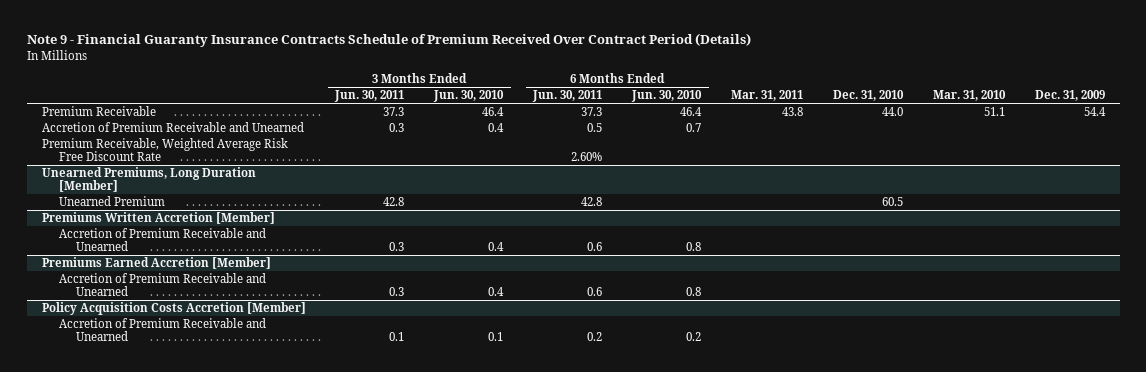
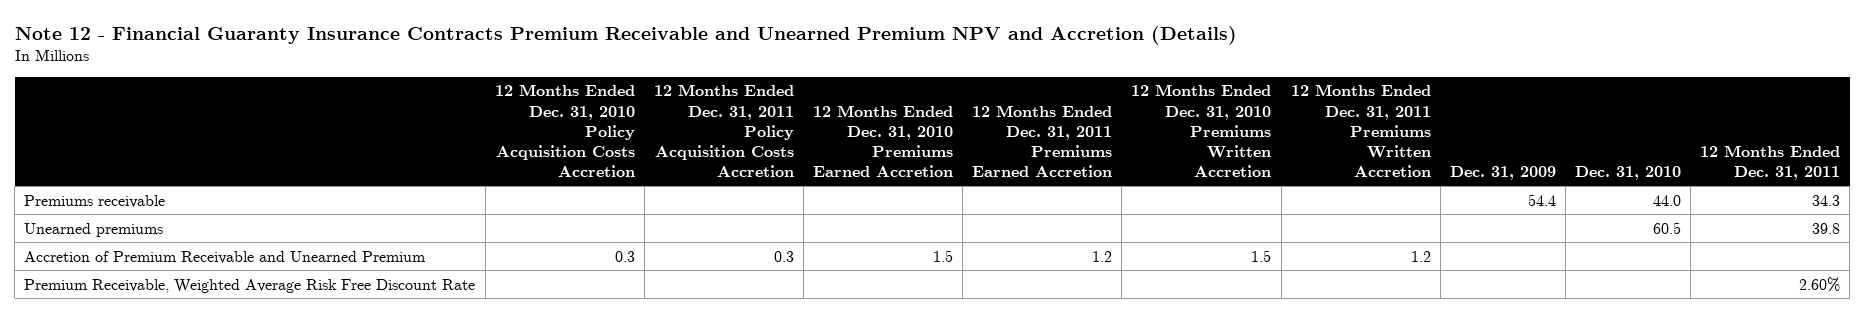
- Note 9 - Financial Guaranty Insurance Contracts Schedule of Premium Received Over Contract Period (Details)
+ Note 12 - Financial Guaranty Insurance Contracts Premium Receivable and Unearned Premium NPV and Accretion (Details)
- | 3 Months Ended Jun. 30, 2011 | 3 Months Ended Jun. 30, 2010 | 6 Months Ended Jun. 30, 2011 | 6 Months Ended Jun. 30, 2010 | Mar. 31, 2011 | Dec. 31, 2010 | Mar. 31, 2010 | Dec. 31, 2009
+ | 12 Months Ended Dec. 31, 2010 Policy Acquisition Costs Accretion | 12 Months Ended Dec. 31, 2011 Policy Acquisition Costs Accretion | 12 Months Ended Dec. 31, 2010 Premiums Earned Accretion | 12 Months Ended Dec. 31, 2011 Premiums Earned Accretion | 12 Months Ended Dec. 31, 2010 Premiums Written Accretion | 12 Months Ended Dec. 31, 2011 Premiums Written Accretion | Dec. 31, 2009 | Dec. 31, 2010 | 12 Months Ended Dec. 31, 2011
- Premium Receivable | 37.3 | 46.4 | 37.3 | 46.4 | 43.8 | 44.0 | 51.1 | 54.4
- Accretion of Premium Receivable and Unearned | 0.3 | 0.4 | 0.5 | 0.7 | | | |
+ Premiums receivable | | | | | | | 54.4 | 44.0 | 34.3
+ Unearned premiums | | | | | | | | 60.5 | 39.8
+ Accretion of Premium Receivable and Unearned Premium | 0.3 | 0.3 | 1.5 | 1.2 | 1.5 | 1.2 | | |
- Unearned Premiums, Long Duration [Member]
- Unearned Premium | 42.8 | | 42.8 | | | 60.5 | |
- Premiums Written Accretion [Member]
- Accretion of Premium Receivable and Unearned | 0.3 | 0.4 | 0.6 | 0.8 | | | |
- Premiums Earned Accretion [Member]
- Accretion of Premium Receivable and Unearned | 0.3 | 0.4 | 0.6 | 0.8 | | | |
- Policy Acquisition Costs Accretion [Member]
- Accretion of Premium Receivable and Unearned | 0.1 | 0.1 | 0.2 | 0.2 | | | |

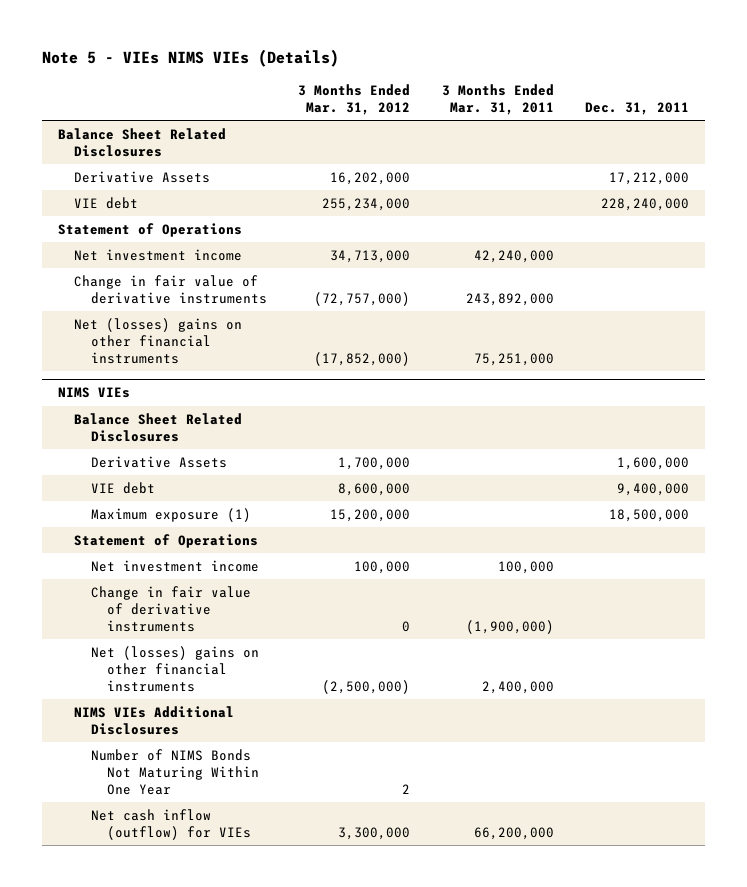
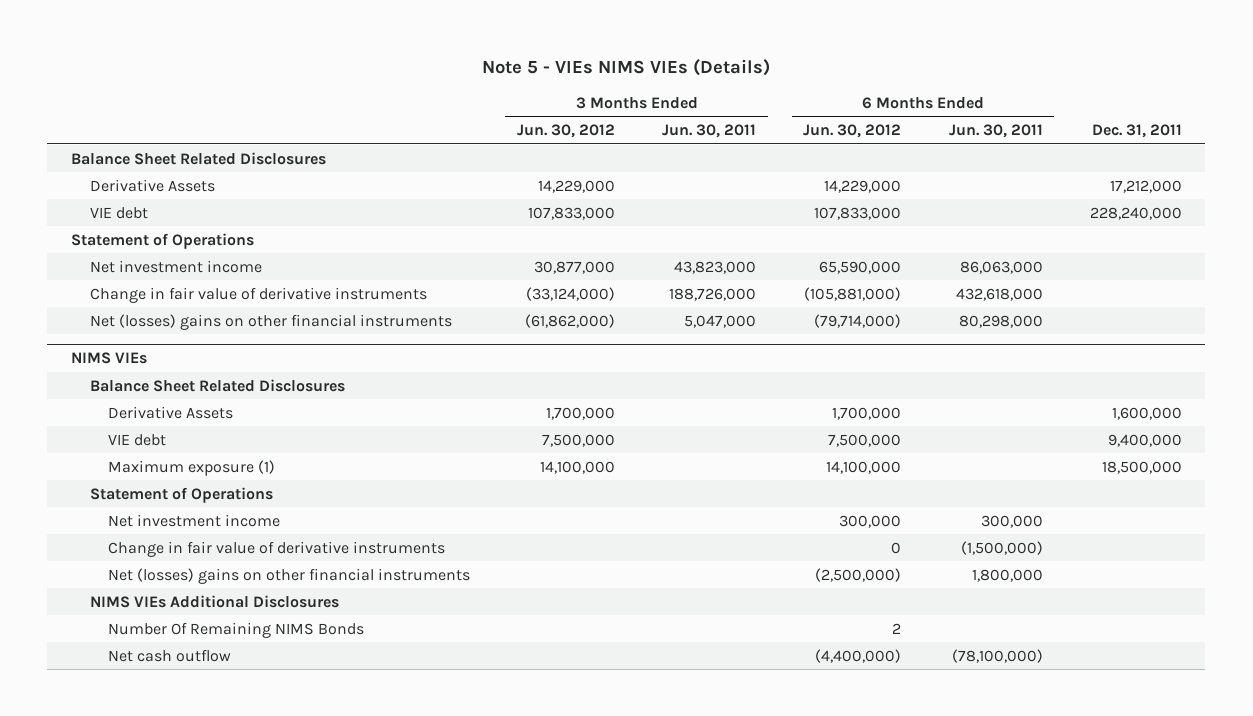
- | 3 Months Ended Mar. 31, 2012 | 3 Months Ended Mar. 31, 2011 | Dec. 31, 2011
+ | 3 Months Ended Jun. 30, 2012 | 3 Months Ended Jun. 30, 2011 | 6 Months Ended Jun. 30, 2012 | 6 Months Ended Jun. 30, 2011 | Dec. 31, 2011
@ NIMS VIEs
- Number of NIMS Bonds Not Maturing Within One Year | 2 | |
- Net cash inflow (outflow) for VIEs | 3,300,000 | 66,200,000 |
+ Number Of Remaining NIMS Bonds | | | 2 | |
+ Net cash outflow | | | (4,400,000) | (78,100,000) |

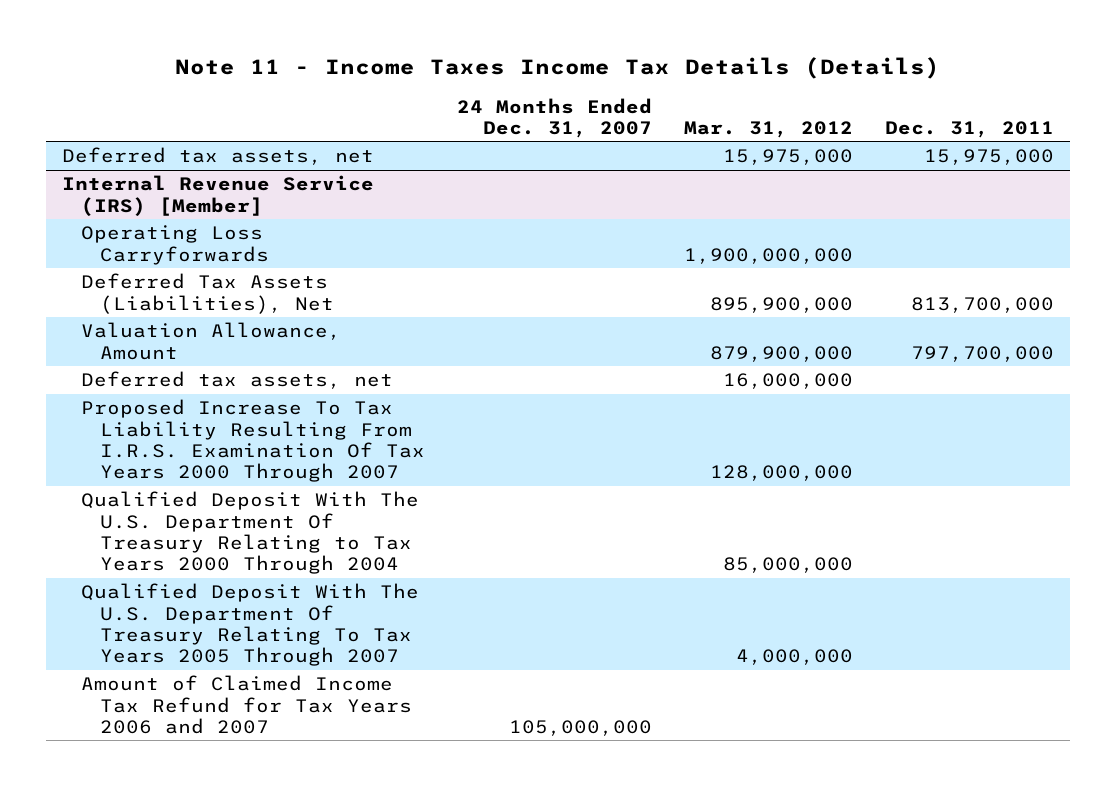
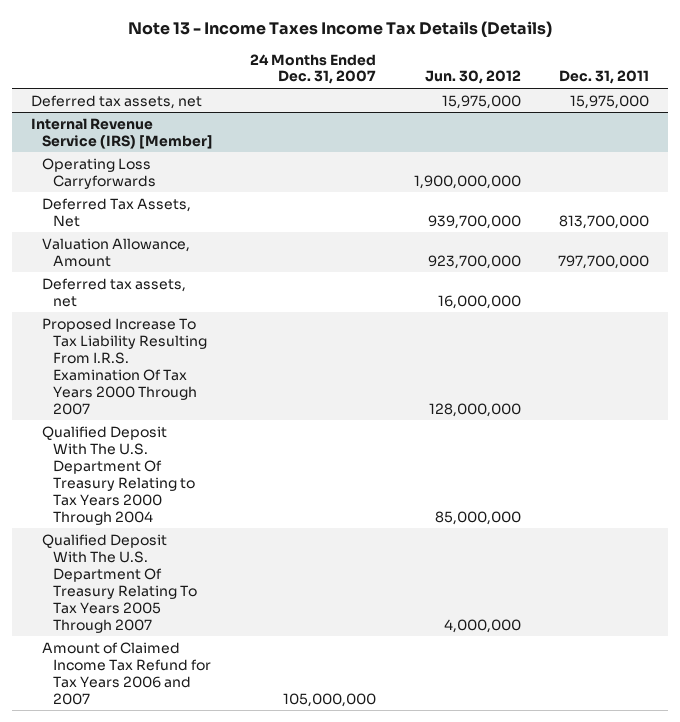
- Note 11 - Income Taxes Income Tax Details (Details)
+ Note 13 - Income Taxes Income Tax Details (Details)
- | 24 Months Ended Dec. 31, 2007 | Mar. 31, 2012 | Dec. 31, 2011
+ | 24 Months Ended Dec. 31, 2007 | Jun. 30, 2012 | Dec. 31, 2011
@ Internal Revenue Service (IRS) [Member]
- Deferred Tax Assets (Liabilities), Net | | 895,900,000 | 813,700,000
+ Deferred Tax Assets, Net | | 939,700,000 | 813,700,000

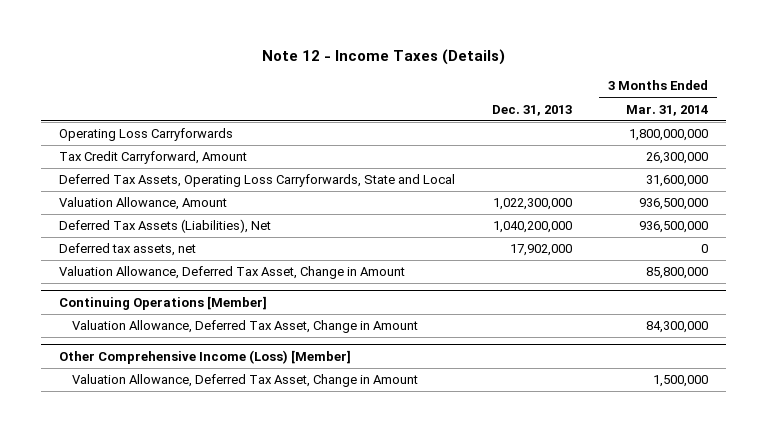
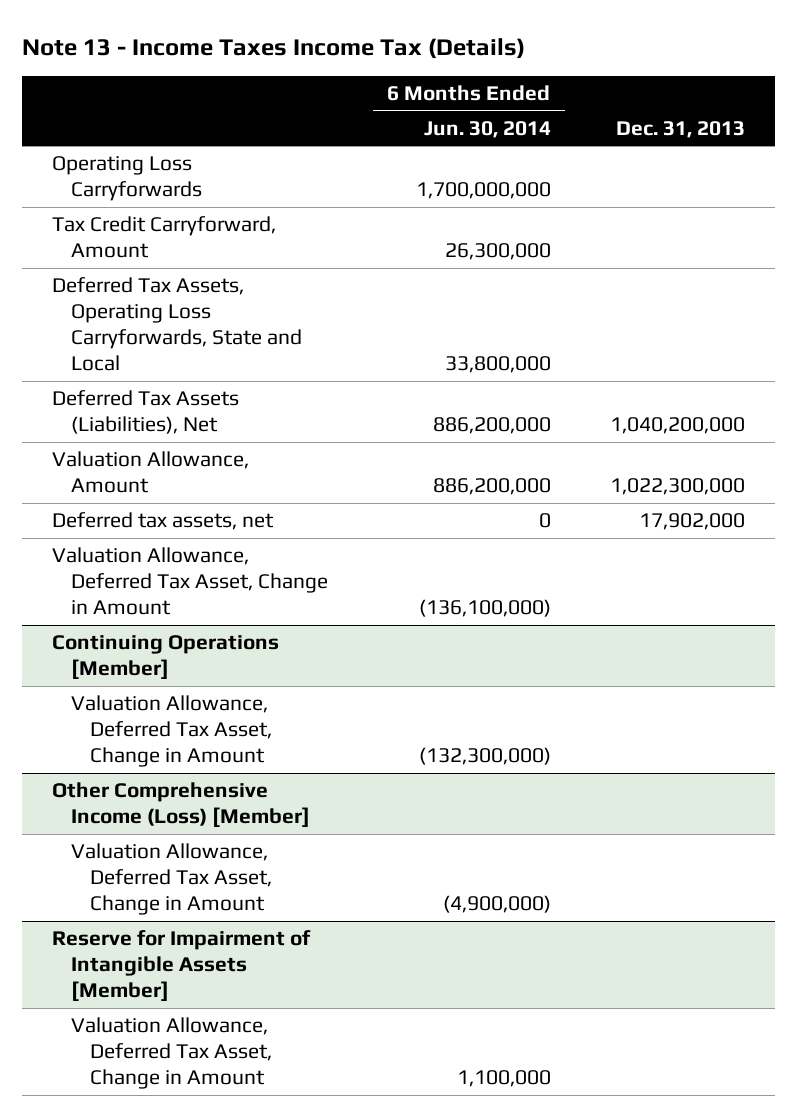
- Note 12 - Income Taxes (Details)
+ Note 13 - Income Taxes Income Tax (Details)
- | Dec. 31, 2013 | 3 Months Ended Mar. 31, 2014
+ | 6 Months Ended Jun. 30, 2014 | Dec. 31, 2013
moved down: Valuation Allowance, Amount | 886,200,000 | 1,022,300,000
+ Reserve for Impairment of Intangible Assets [Member]
+ Valuation Allowance, Deferred Tax Asset, Change in Amount | 1,100,000 |

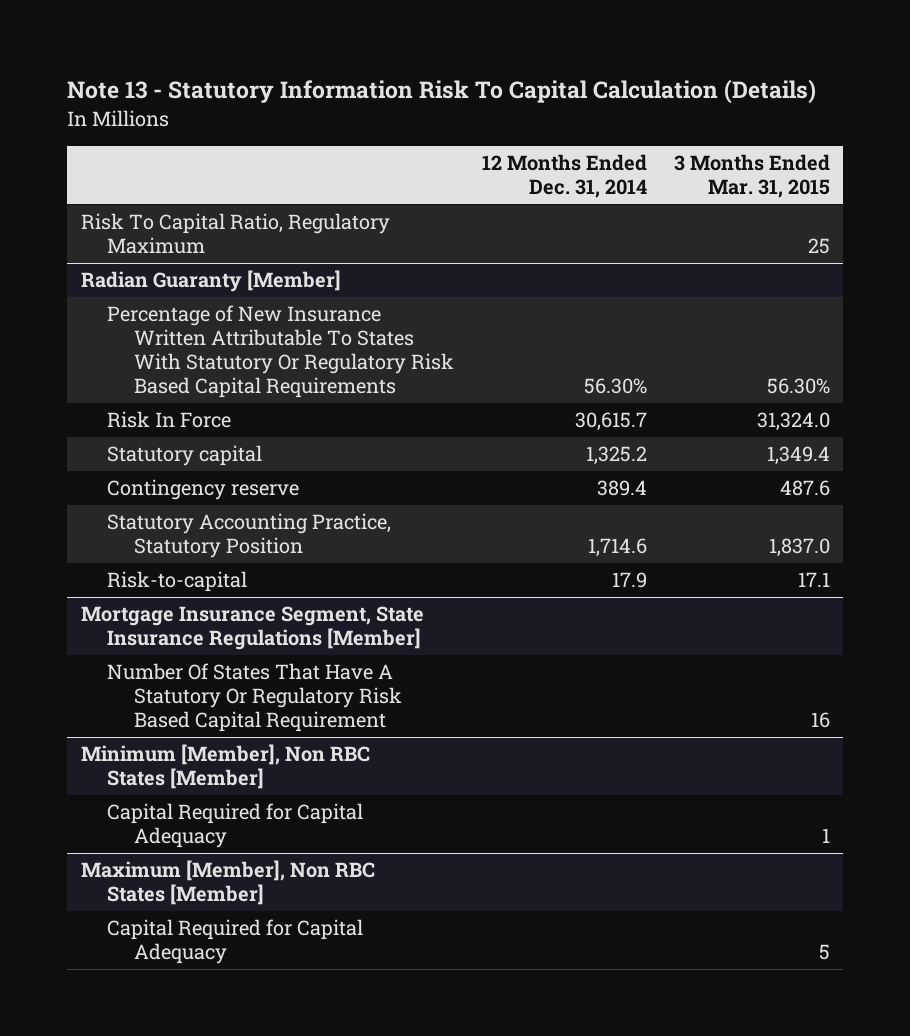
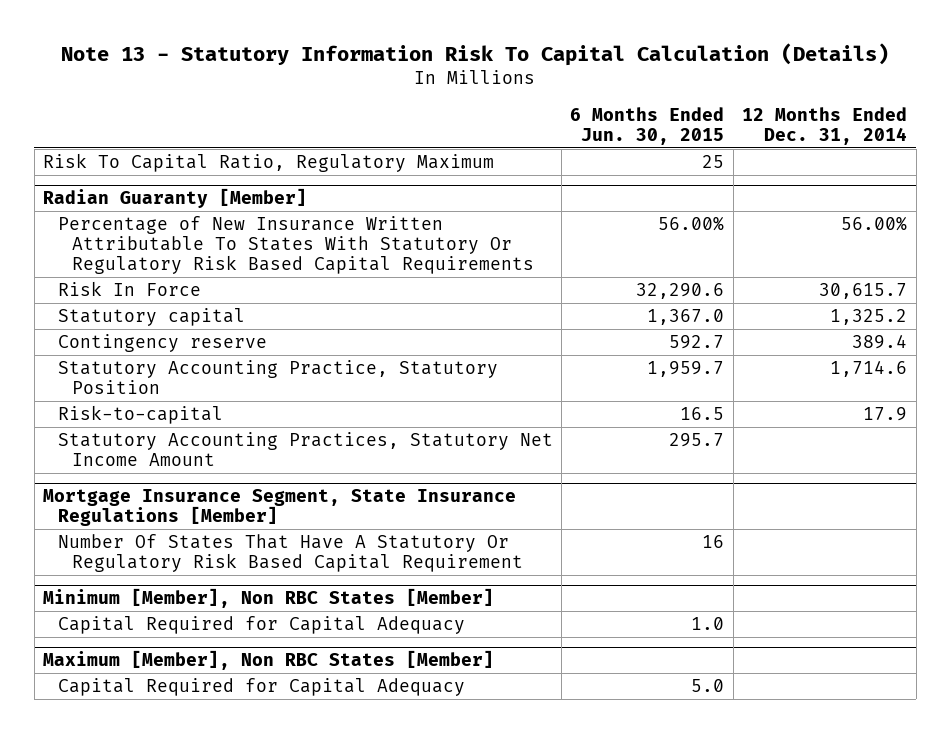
- | 12 Months Ended Dec. 31, 2014 | 3 Months Ended Mar. 31, 2015
+ | 6 Months Ended Jun. 30, 2015 | 12 Months Ended Dec. 31, 2014
@ Radian Guaranty [Member]
- Percentage of New Insurance Written Attributable To States With Statutory Or Regulatory Risk Based Capital Requirements | 56.30% | 56.30%
+ Percentage of New Insurance Written Attributable To States With Statutory Or Regulatory Risk Based Capital Requirements | 56.00% | 56.00%
+ Statutory Accounting Practices, Statutory Net Income Amount | 295.7 |

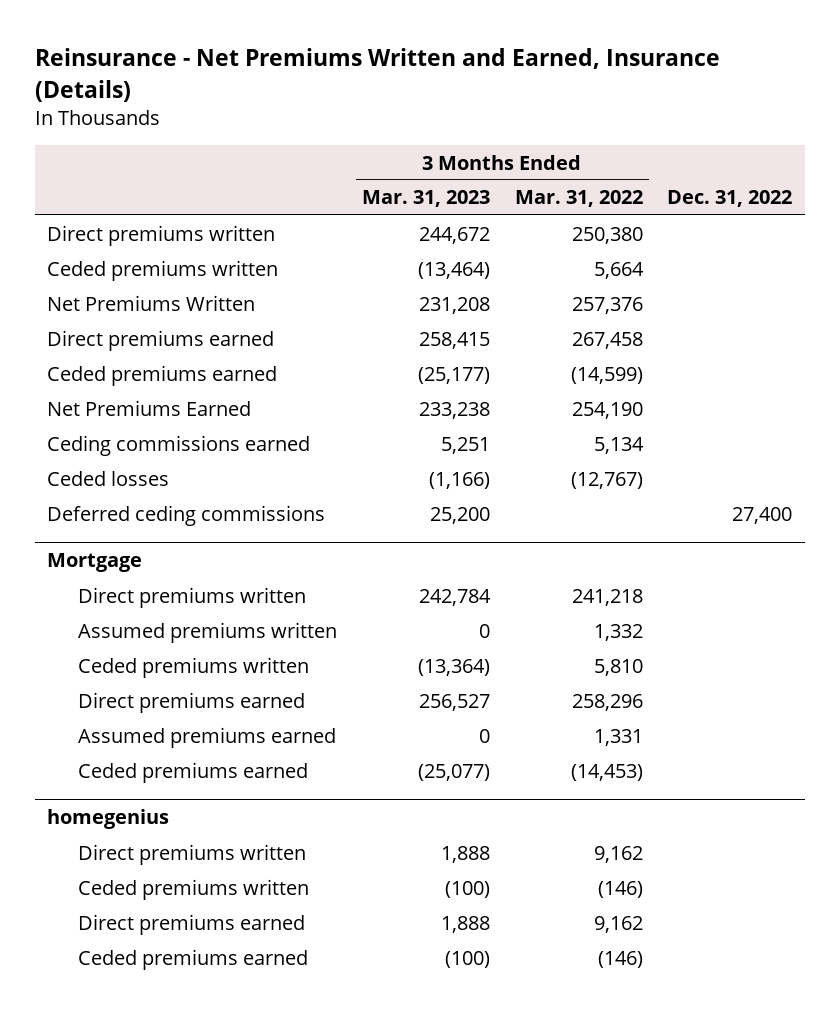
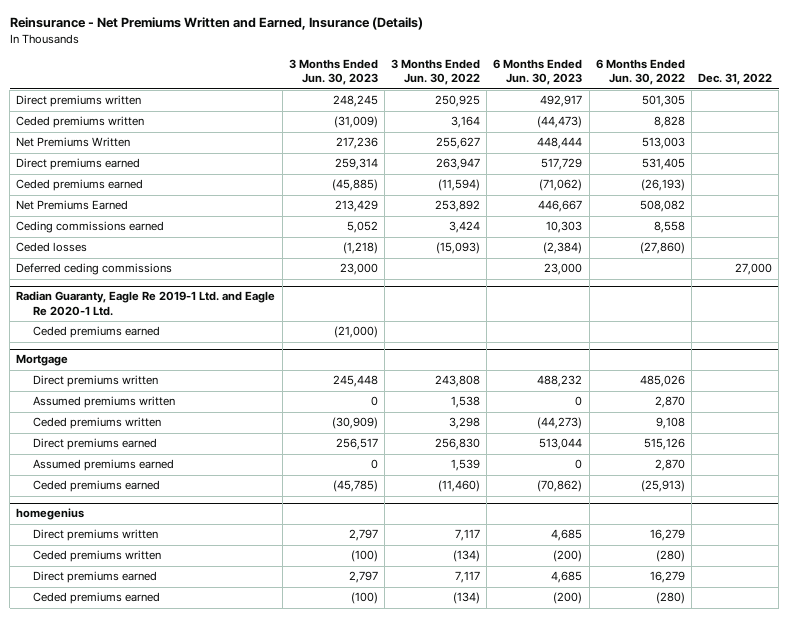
- | 3 Months Ended Mar. 31, 2023 | 3 Months Ended Mar. 31, 2022 | Dec. 31, 2022
+ | 3 Months Ended Jun. 30, 2023 | 3 Months Ended Jun. 30, 2022 | 6 Months Ended Jun. 30, 2023 | 6 Months Ended Jun. 30, 2022 | Dec. 31, 2022
- Deferred ceding commissions | 25,200 | | 27,400
+ Deferred ceding commissions | 23,000 | | 23,000 | | 27,000
+ Radian Guaranty, Eagle Re 2019-1 Ltd. and Eagle Re 2020-1 Ltd.
+ Ceded premiums earned | (21,000) | | | |

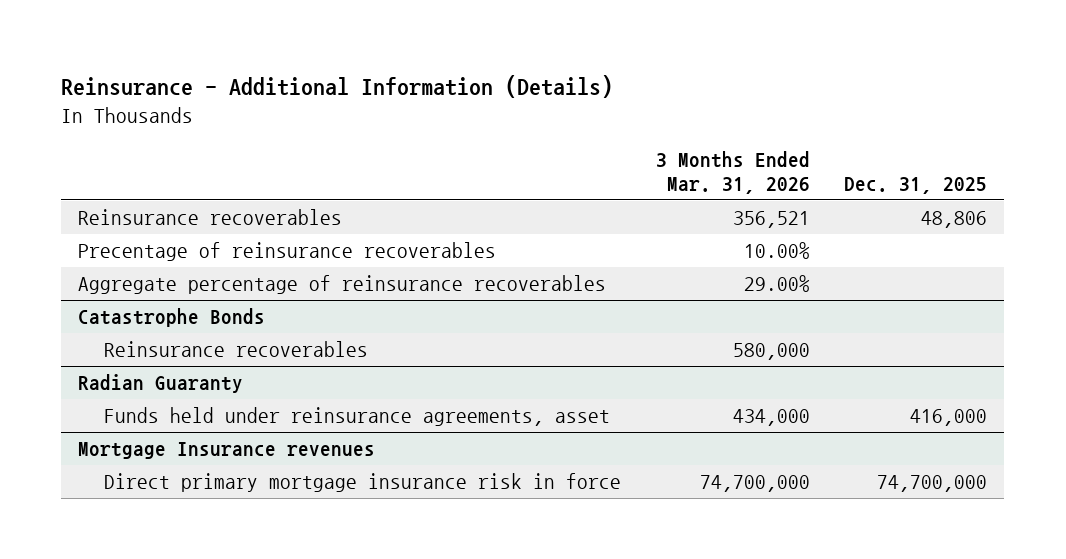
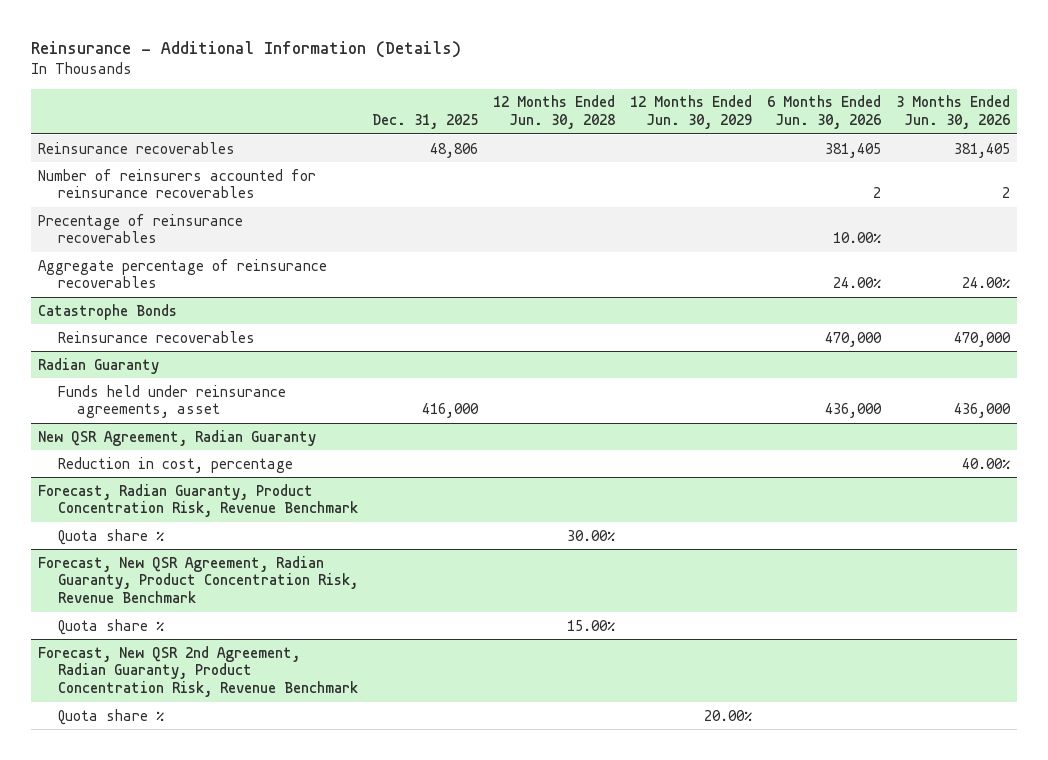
- | 3 Months Ended Mar. 31, 2026 | Dec. 31, 2025
+ | Dec. 31, 2025 | 12 Months Ended Jun. 30, 2028 | 12 Months Ended Jun. 30, 2029 | 6 Months Ended Jun. 30, 2026 | 3 Months Ended Jun. 30, 2026
+ Number of reinsurers accounted for reinsurance recoverables | | | | 2 | 2
- Mortgage Insurance revenues
- Direct primary mortgage insurance risk in force | 74,700,000 | 74,700,000
+ New QSR Agreement, Radian Guaranty
+ Reduction in cost, percentage | | | | | 40.00%
+ Forecast, Radian Guaranty, Product Concentration Risk, Revenue Benchmark
+ Quota share % | | 30.00% | | |
+ Forecast, New QSR Agreement, Radian Guaranty, Product Concentration Risk, Revenue Benchmark
+ Quota share % | | 15.00% | | |
+ Forecast, New QSR 2nd Agreement, Radian Guaranty, Product Concentration Risk, Revenue Benchmark
+ Quota share % | | | 20.00% | |

